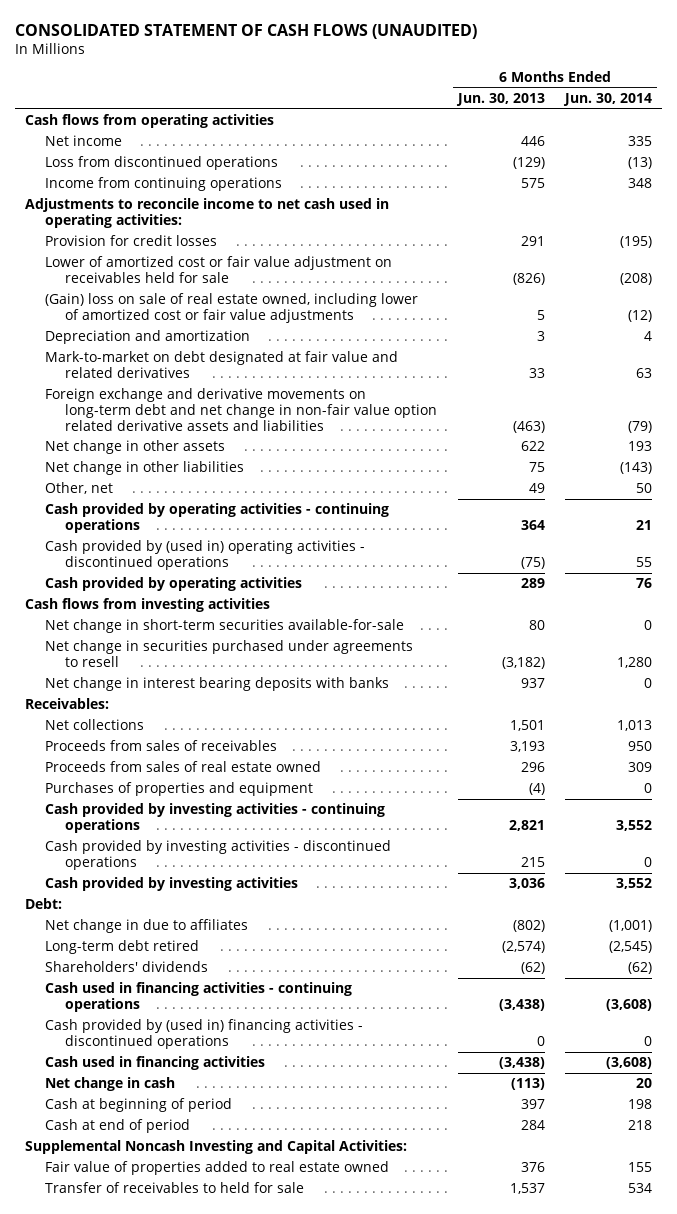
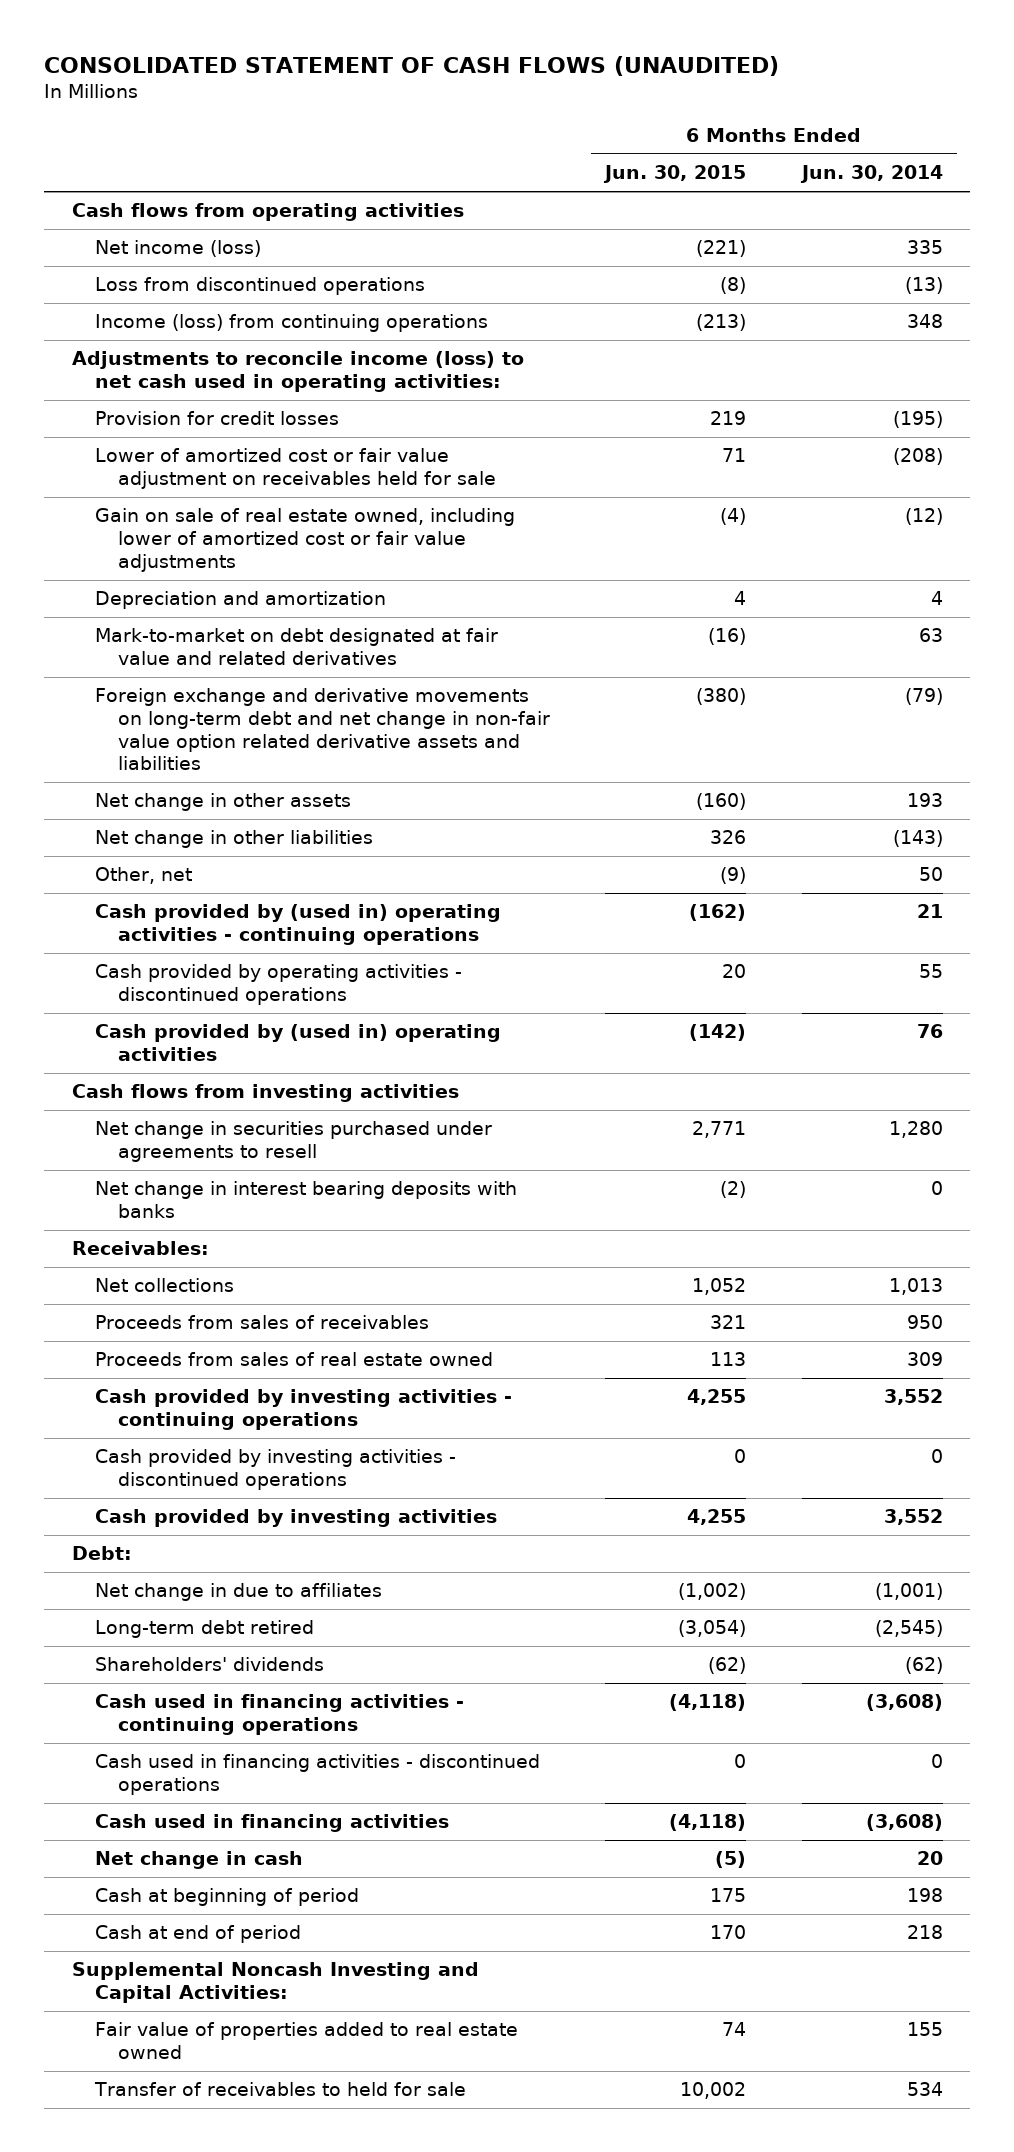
- | 6 Months Ended Jun. 30, 2013 | 6 Months Ended Jun. 30, 2014
+ | 6 Months Ended Jun. 30, 2015 | 6 Months Ended Jun. 30, 2014
- Net income | 446 | 335
+ Net income (loss) | (221) | 335
- Income from continuing operations | 575 | 348
- Adjustments to reconcile income to net cash used in operating activities:
+ Income (loss) from continuing operations | (213) | 348
+ Adjustments to reconcile income (loss) to net cash used in operating activities:
- (Gain) loss on sale of real estate owned, including lower of amortized cost or fair value adjustments | 5 | (12)
+ Gain on sale of real estate owned, including lower of amortized cost or fair value adjustments | (4) | (12)
- Cash provided by operating activities - continuing operations | 364 | 21
- Cash provided by (used in) operating activities - discontinued operations | (75) | 55
- Cash provided by operating activities | 289 | 76
+ Cash provided by (used in) operating activities - continuing operations | (162) | 21
+ Cash provided by operating activities - discontinued operations | 20 | 55
+ Cash provided by (used in) operating activities | (142) | 76
- Net change in short-term securities available-for-sale | 80 | 0
- Purchases of properties and equipment | (4) | 0
- Cash provided by (used in) financing activities - discontinued operations | 0 | 0
+ Cash used in financing activities - discontinued operations | 0 | 0

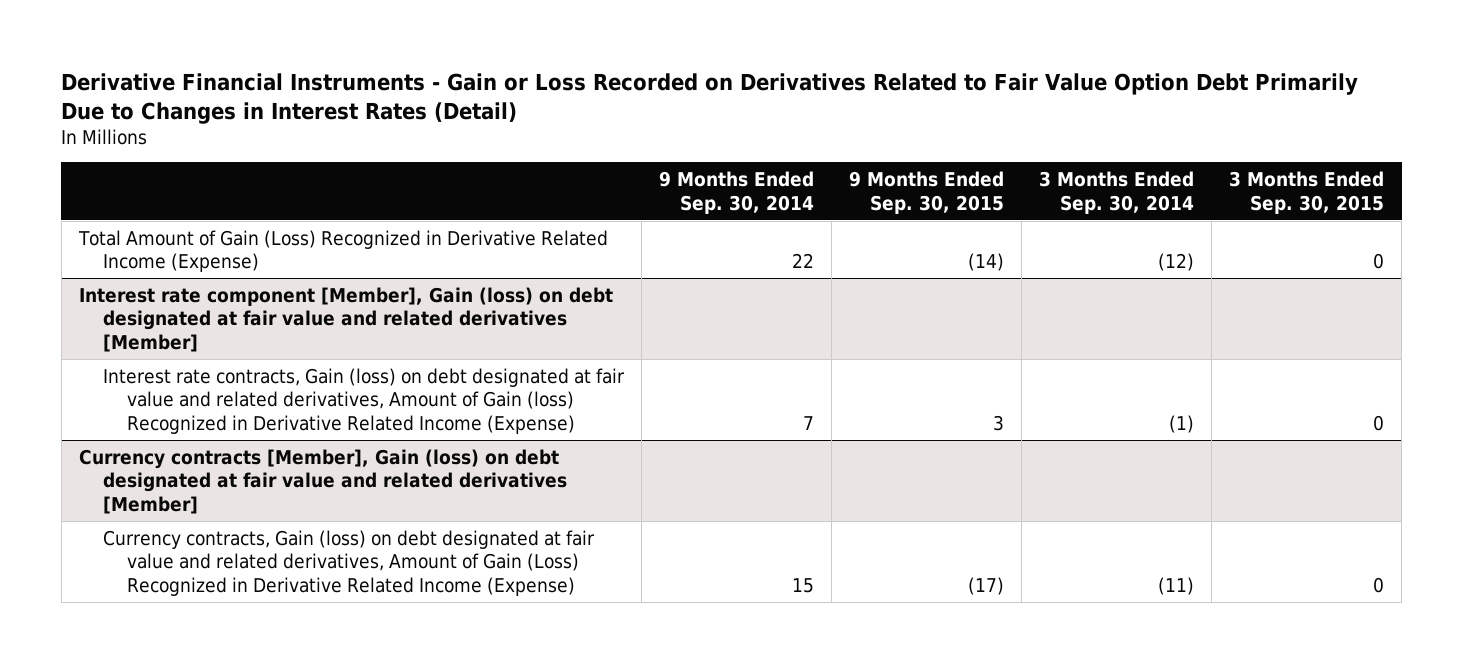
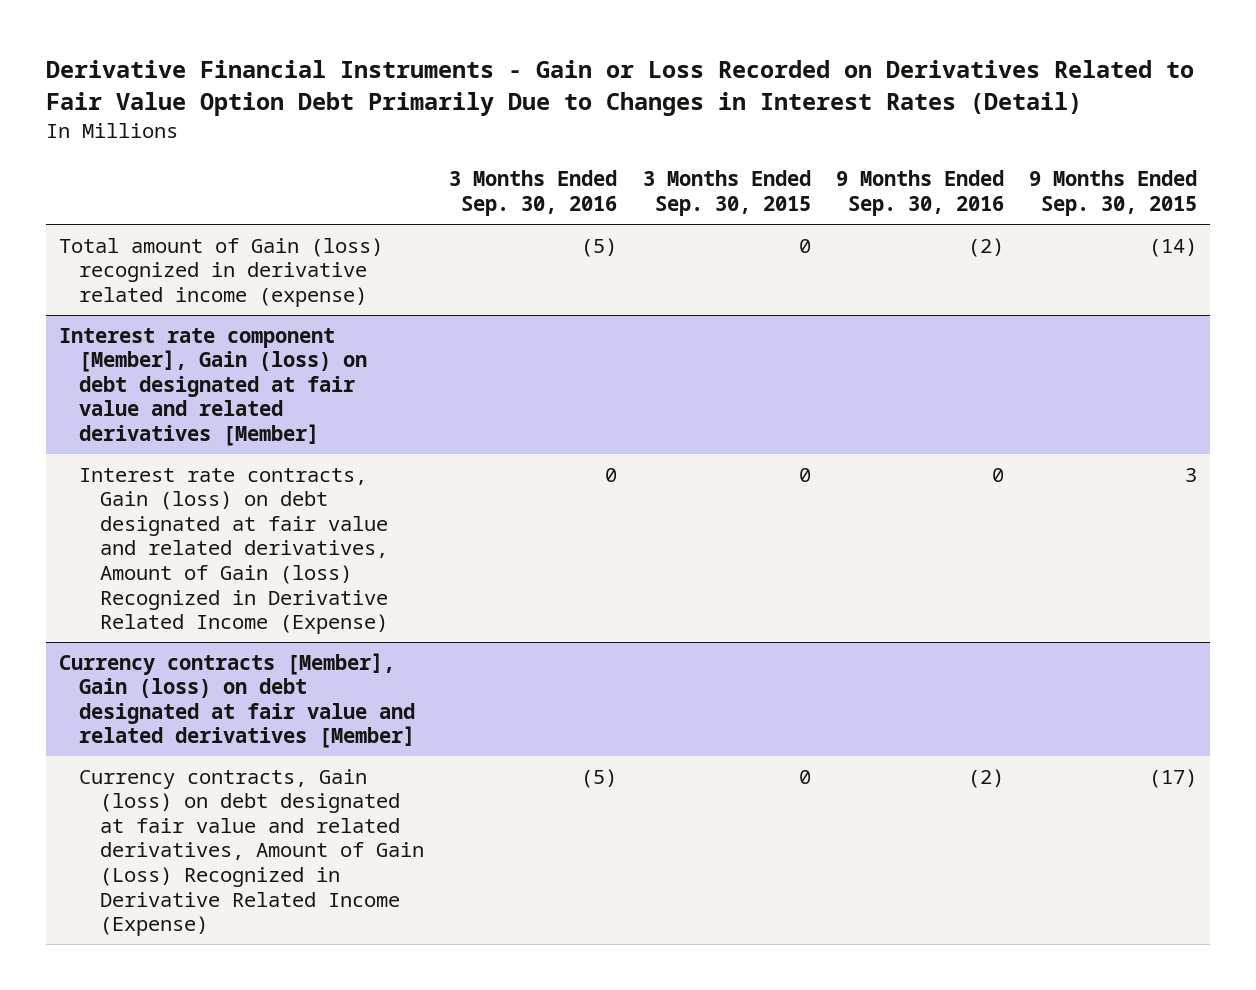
- | 9 Months Ended Sep. 30, 2014 | 9 Months Ended Sep. 30, 2015 | 3 Months Ended Sep. 30, 2014 | 3 Months Ended Sep. 30, 2015
+ | 3 Months Ended Sep. 30, 2016 | 3 Months Ended Sep. 30, 2015 | 9 Months Ended Sep. 30, 2016 | 9 Months Ended Sep. 30, 2015
- Total Amount of Gain (Loss) Recognized in Derivative Related Income (Expense) | 22 | (14) | (12) | 0
+ Total amount of Gain (loss) recognized in derivative related income (expense) | (5) | 0 | (2) | (14)

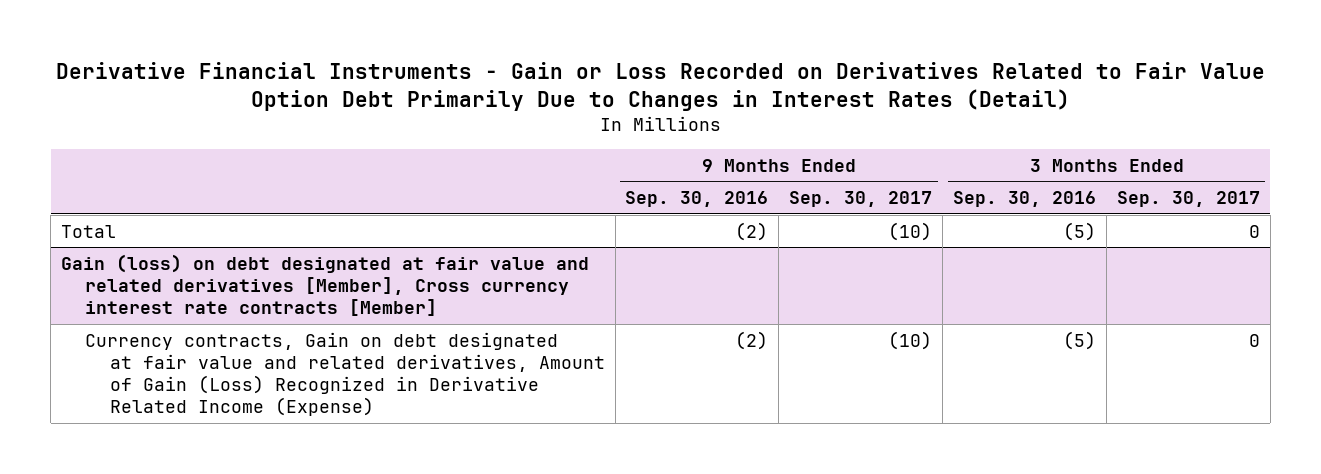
- | 3 Months Ended Sep. 30, 2016 | 3 Months Ended Sep. 30, 2015 | 9 Months Ended Sep. 30, 2016 | 9 Months Ended Sep. 30, 2015
+ | 9 Months Ended Sep. 30, 2016 | 9 Months Ended Sep. 30, 2017 | 3 Months Ended Sep. 30, 2016 | 3 Months Ended Sep. 30, 2017
- Total amount of Gain (loss) recognized in derivative related income (expense) | (5) | 0 | (2) | (14)
- Interest rate component [Member], Gain (loss) on debt designated at fair value and related derivatives [Member]
- Interest rate contracts, Gain (loss) on debt designated at fair value and related derivatives, Amount of Gain (loss) Recognized in Derivative Related Income (Expense) | 0 | 0 | 0 | 3
- Currency contracts [Member], Gain (loss) on debt designated at fair value and related derivatives [Member]
- Currency contracts, Gain (loss) on debt designated at fair value and related derivatives, Amount of Gain (Loss) Recognized in Derivative Related Income (Expense) | (5) | 0 | (2) | (17)
+ Total | (2) | (10) | (5) | 0
+ Gain (loss) on debt designated at fair value and related derivatives [Member], Cross currency interest rate contracts [Member]
+ Currency contracts, Gain on debt designated at fair value and related derivatives, Amount of Gain (Loss) Recognized in Derivative Related Income (Expense) | (2) | (10) | (5) | 0

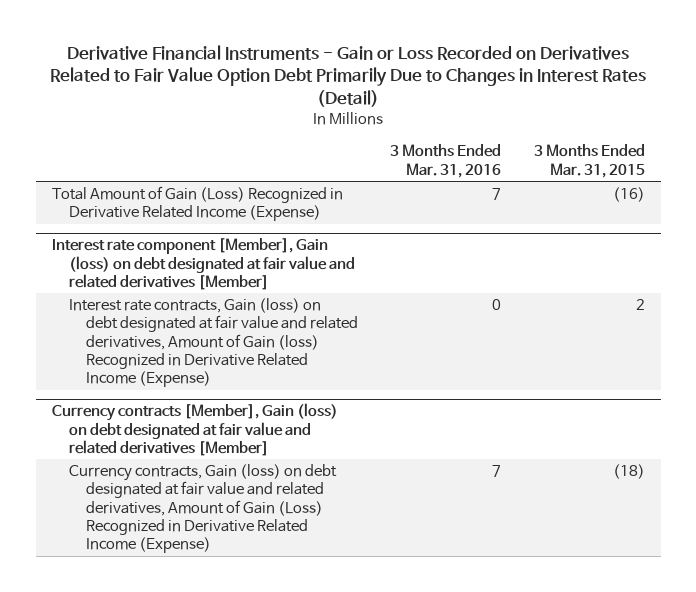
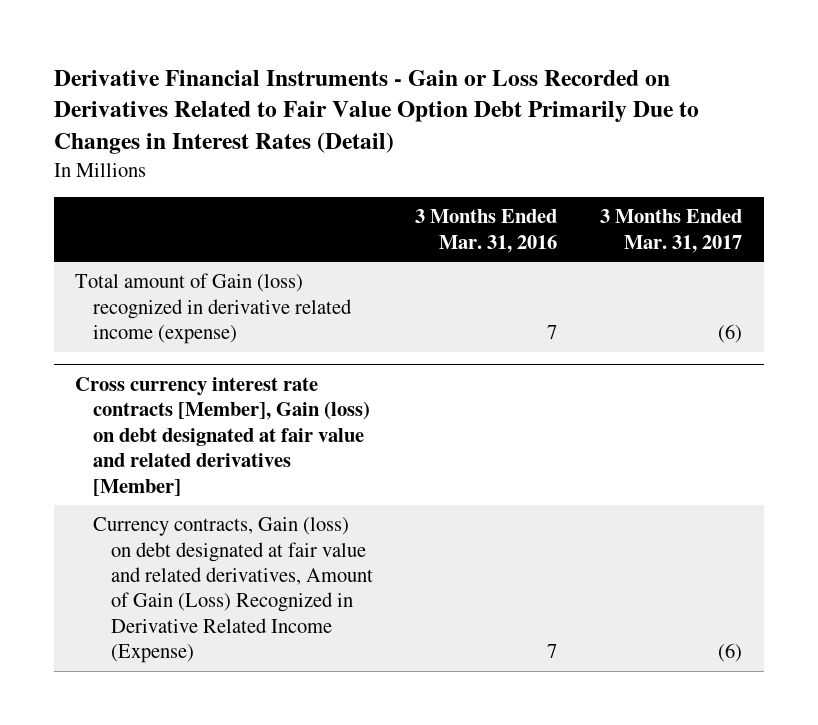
- | 3 Months Ended Mar. 31, 2016 | 3 Months Ended Mar. 31, 2015
+ | 3 Months Ended Mar. 31, 2016 | 3 Months Ended Mar. 31, 2017
- Total Amount of Gain (Loss) Recognized in Derivative Related Income (Expense) | 7 | (16)
- Interest rate component [Member], Gain (loss) on debt designated at fair value and related derivatives [Member]
- Interest rate contracts, Gain (loss) on debt designated at fair value and related derivatives, Amount of Gain (loss) Recognized in Derivative Related Income (Expense) | 0 | 2
- Currency contracts [Member], Gain (loss) on debt designated at fair value and related derivatives [Member]
+ Total amount of Gain (loss) recognized in derivative related income (expense) | 7 | (6)
+ Cross currency interest rate contracts [Member], Gain (loss) on debt designated at fair value and related derivatives [Member]

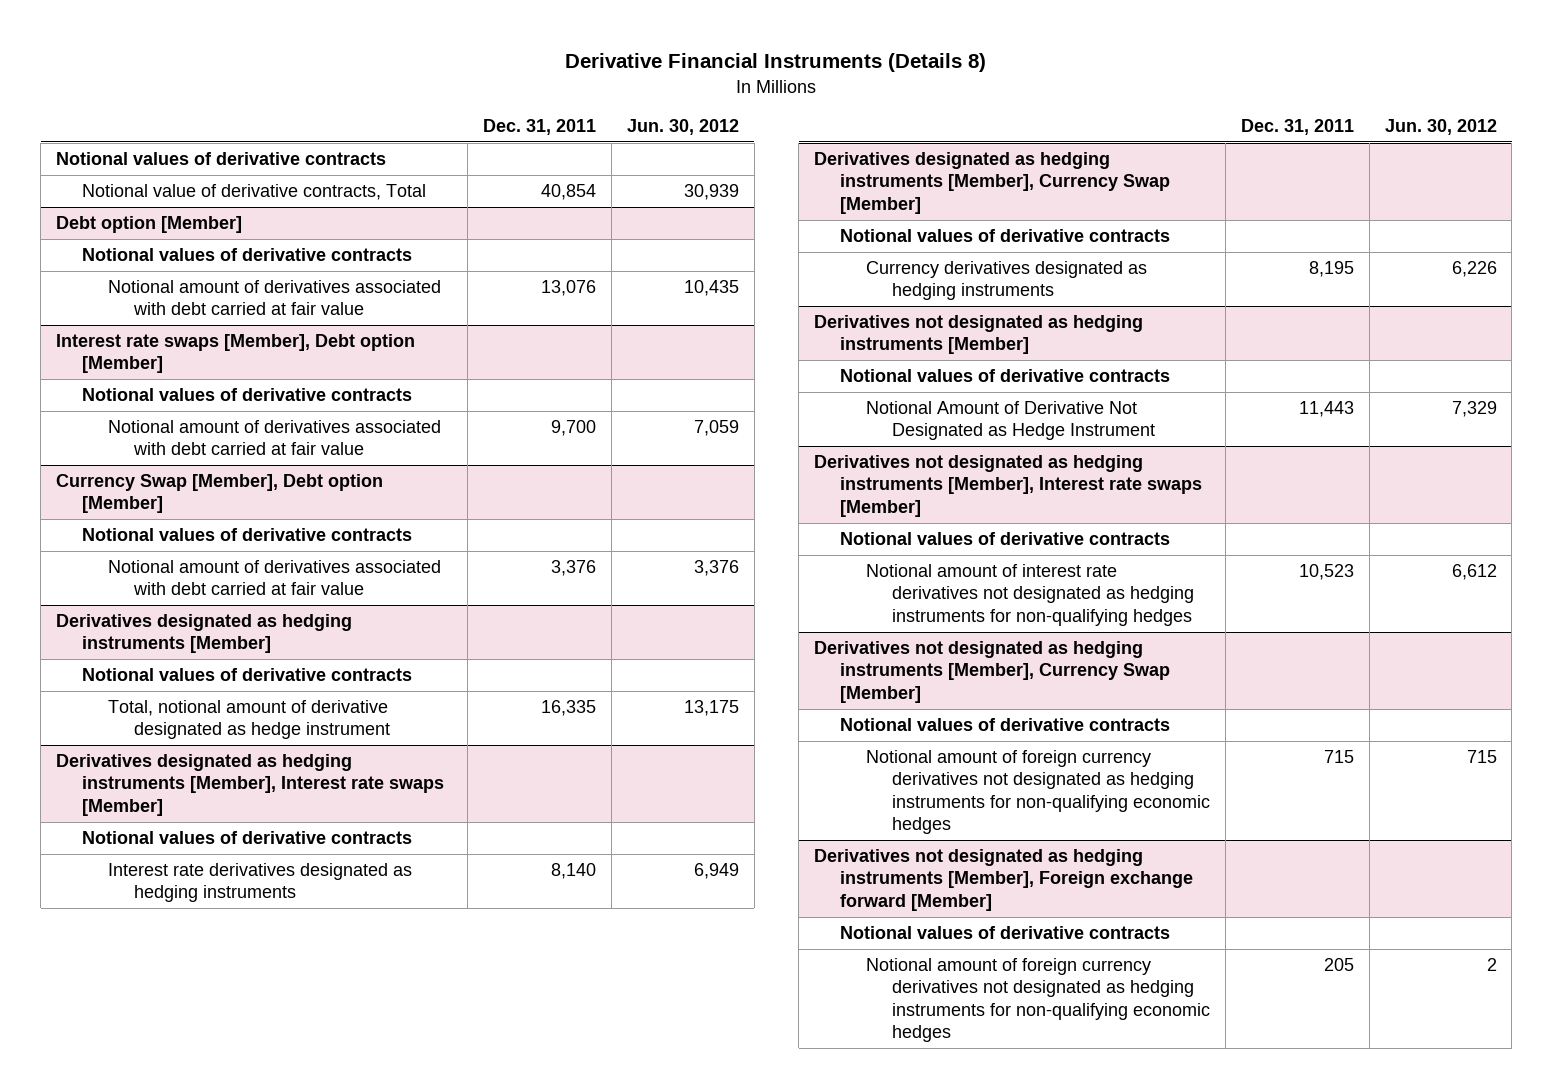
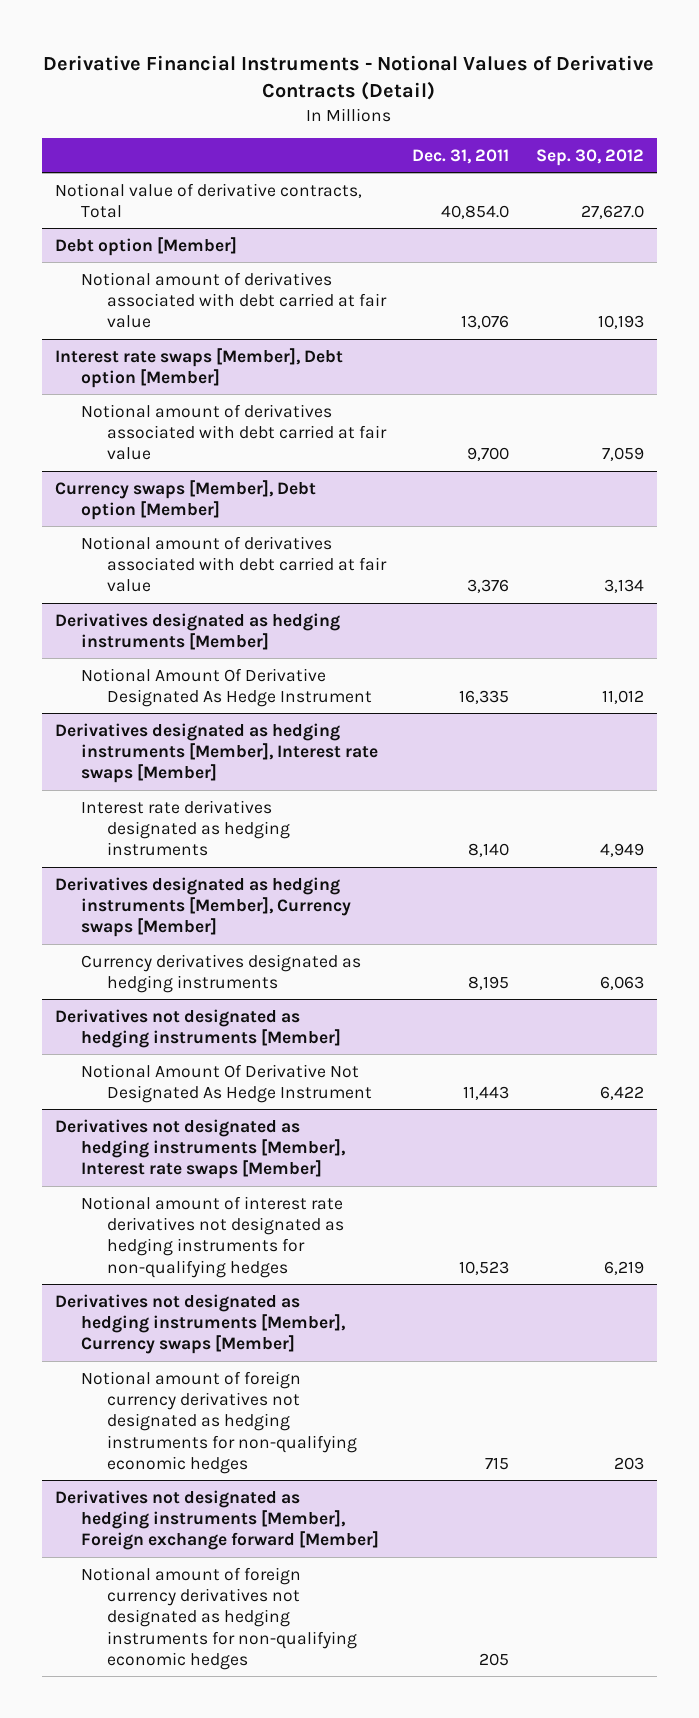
- Derivative Financial Instruments (Details 8)
+ Derivative Financial Instruments - Notional Values of Derivative Contracts (Detail)
- | Dec. 31, 2011 | Jun. 30, 2012
+ | Dec. 31, 2011 | Sep. 30, 2012
- Notional values of derivative contracts
- Notional value of derivative contracts, Total | 40,854 | 30,939
+ Notional value of derivative contracts, Total | 40,854.0 | 27,627.0
@ Debt option [Member]
- Notional values of derivative contracts
@ Interest rate swaps [Member], Debt option [Member]
- Notional values of derivative contracts
- Currency Swap [Member], Debt option [Member]
- Notional values of derivative contracts
+ Currency swaps [Member], Debt option [Member]
@ Derivatives designated as hedging instruments [Member]
- Notional values of derivative contracts
- Total, notional amount of derivative designated as hedge instrument | 16,335 | 13,175
+ Notional Amount Of Derivative Designated As Hedge Instrument | 16,335 | 11,012
@ Derivatives designated as hedging instruments [Member], Interest rate swaps [Member]
- Notional values of derivative contracts
- Derivatives designated as hedging instruments [Member], Currency Swap [Member]
- Notional values of derivative contracts
+ Derivatives designated as hedging instruments [Member], Currency swaps [Member]
@ Derivatives not designated as hedging instruments [Member]
- Notional values of derivative contracts
- Notional Amount of Derivative Not Designated as Hedge Instrument | 11,443 | 7,329
+ Notional Amount Of Derivative Not Designated As Hedge Instrument | 11,443 | 6,422
@ Derivatives not designated as hedging instruments [Member], Interest rate swaps [Member]
- Notional values of derivative contracts
- Derivatives not designated as hedging instruments [Member], Currency Swap [Member]
- Notional values of derivative contracts
+ Derivatives not designated as hedging instruments [Member], Currency swaps [Member]
@ Derivatives not designated as hedging instruments [Member], Foreign exchange forward [Member]
- Notional values of derivative contracts

